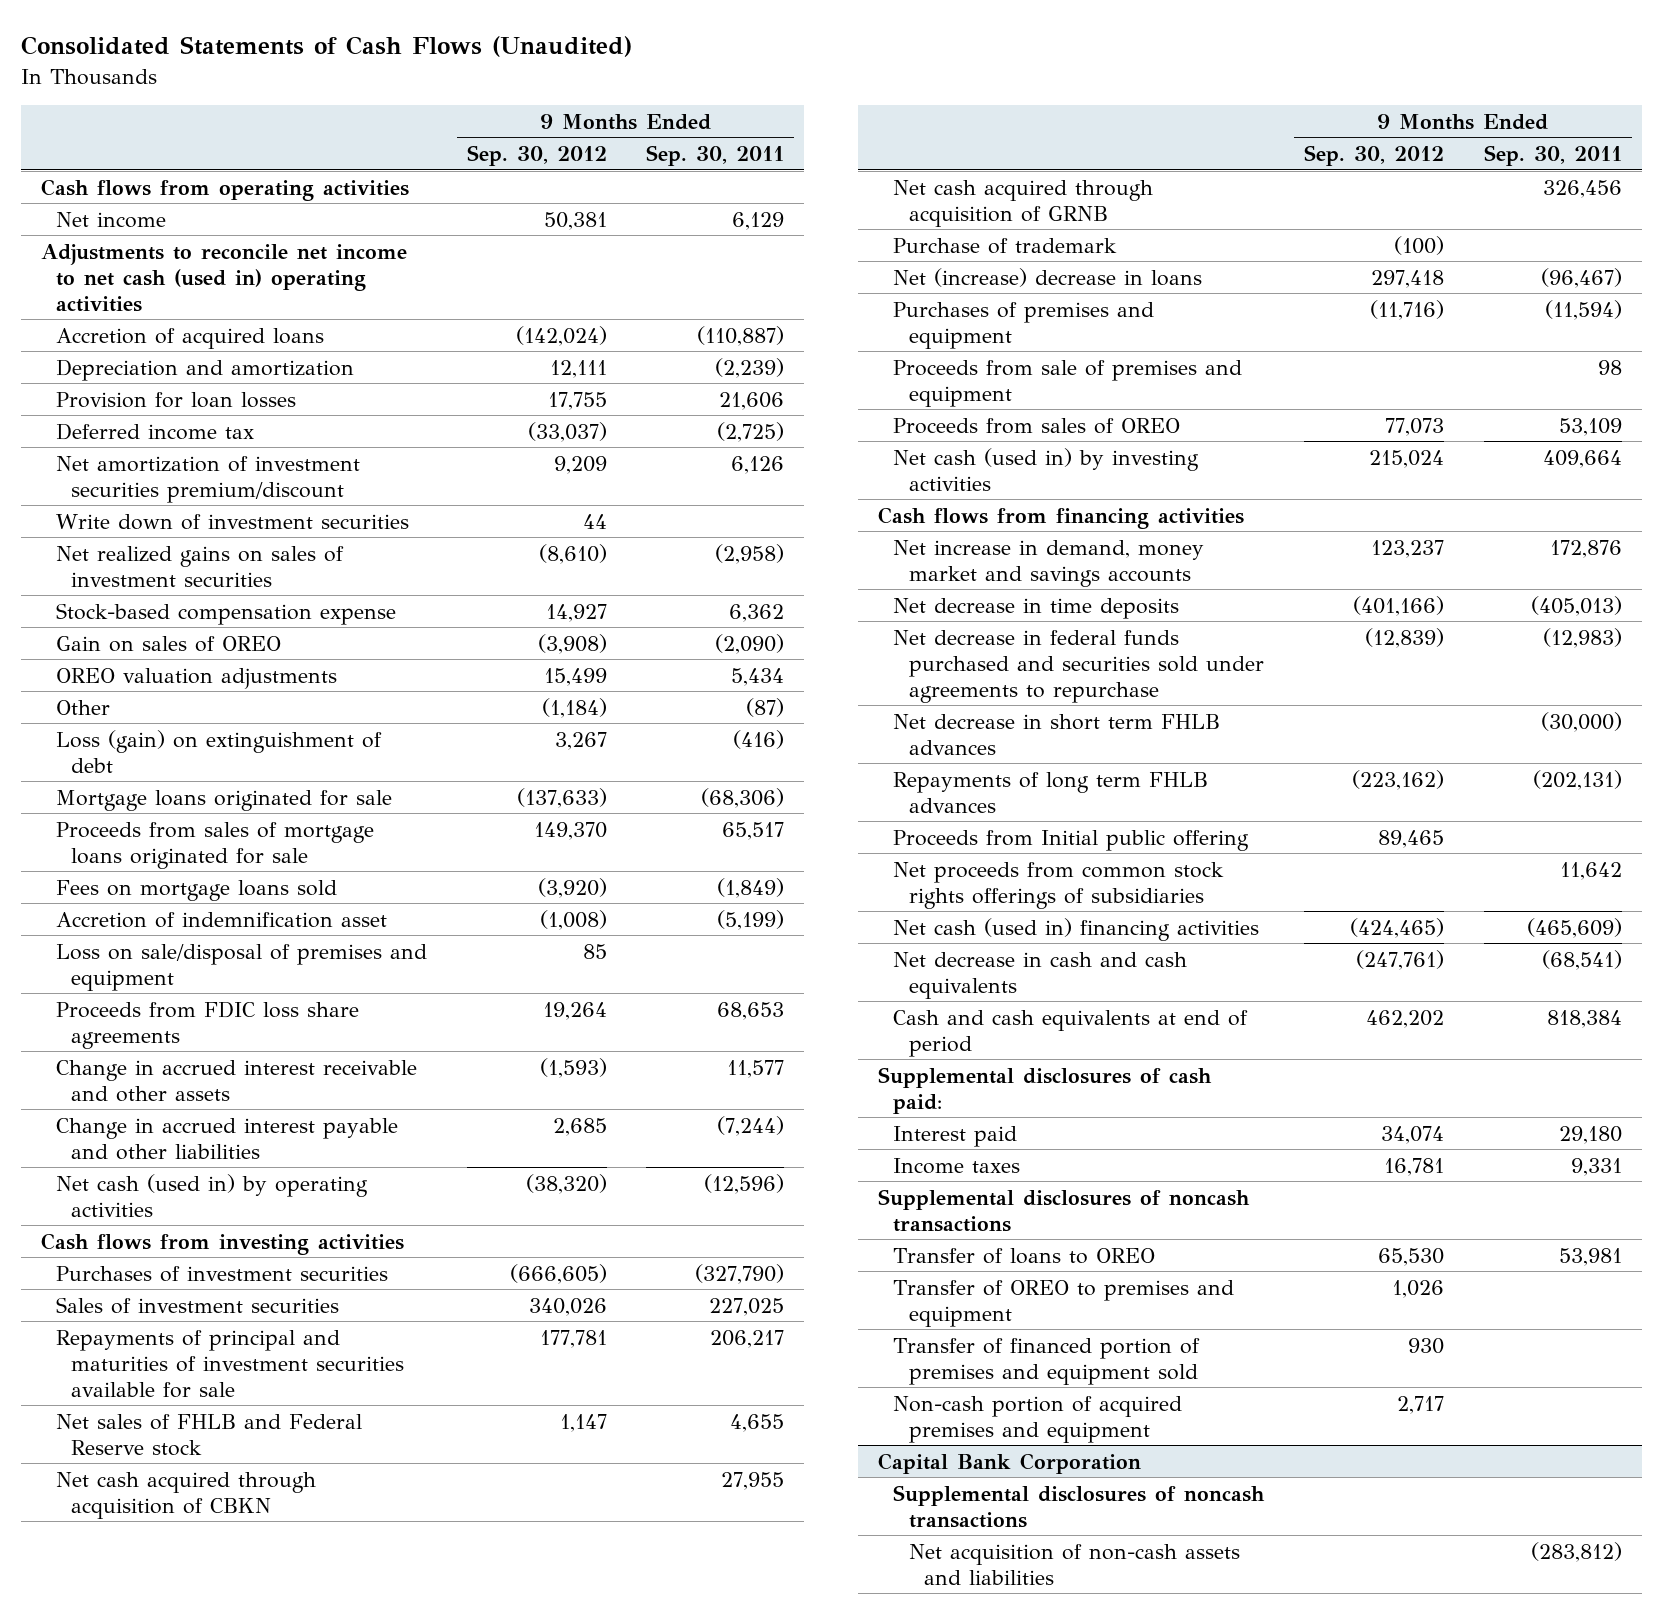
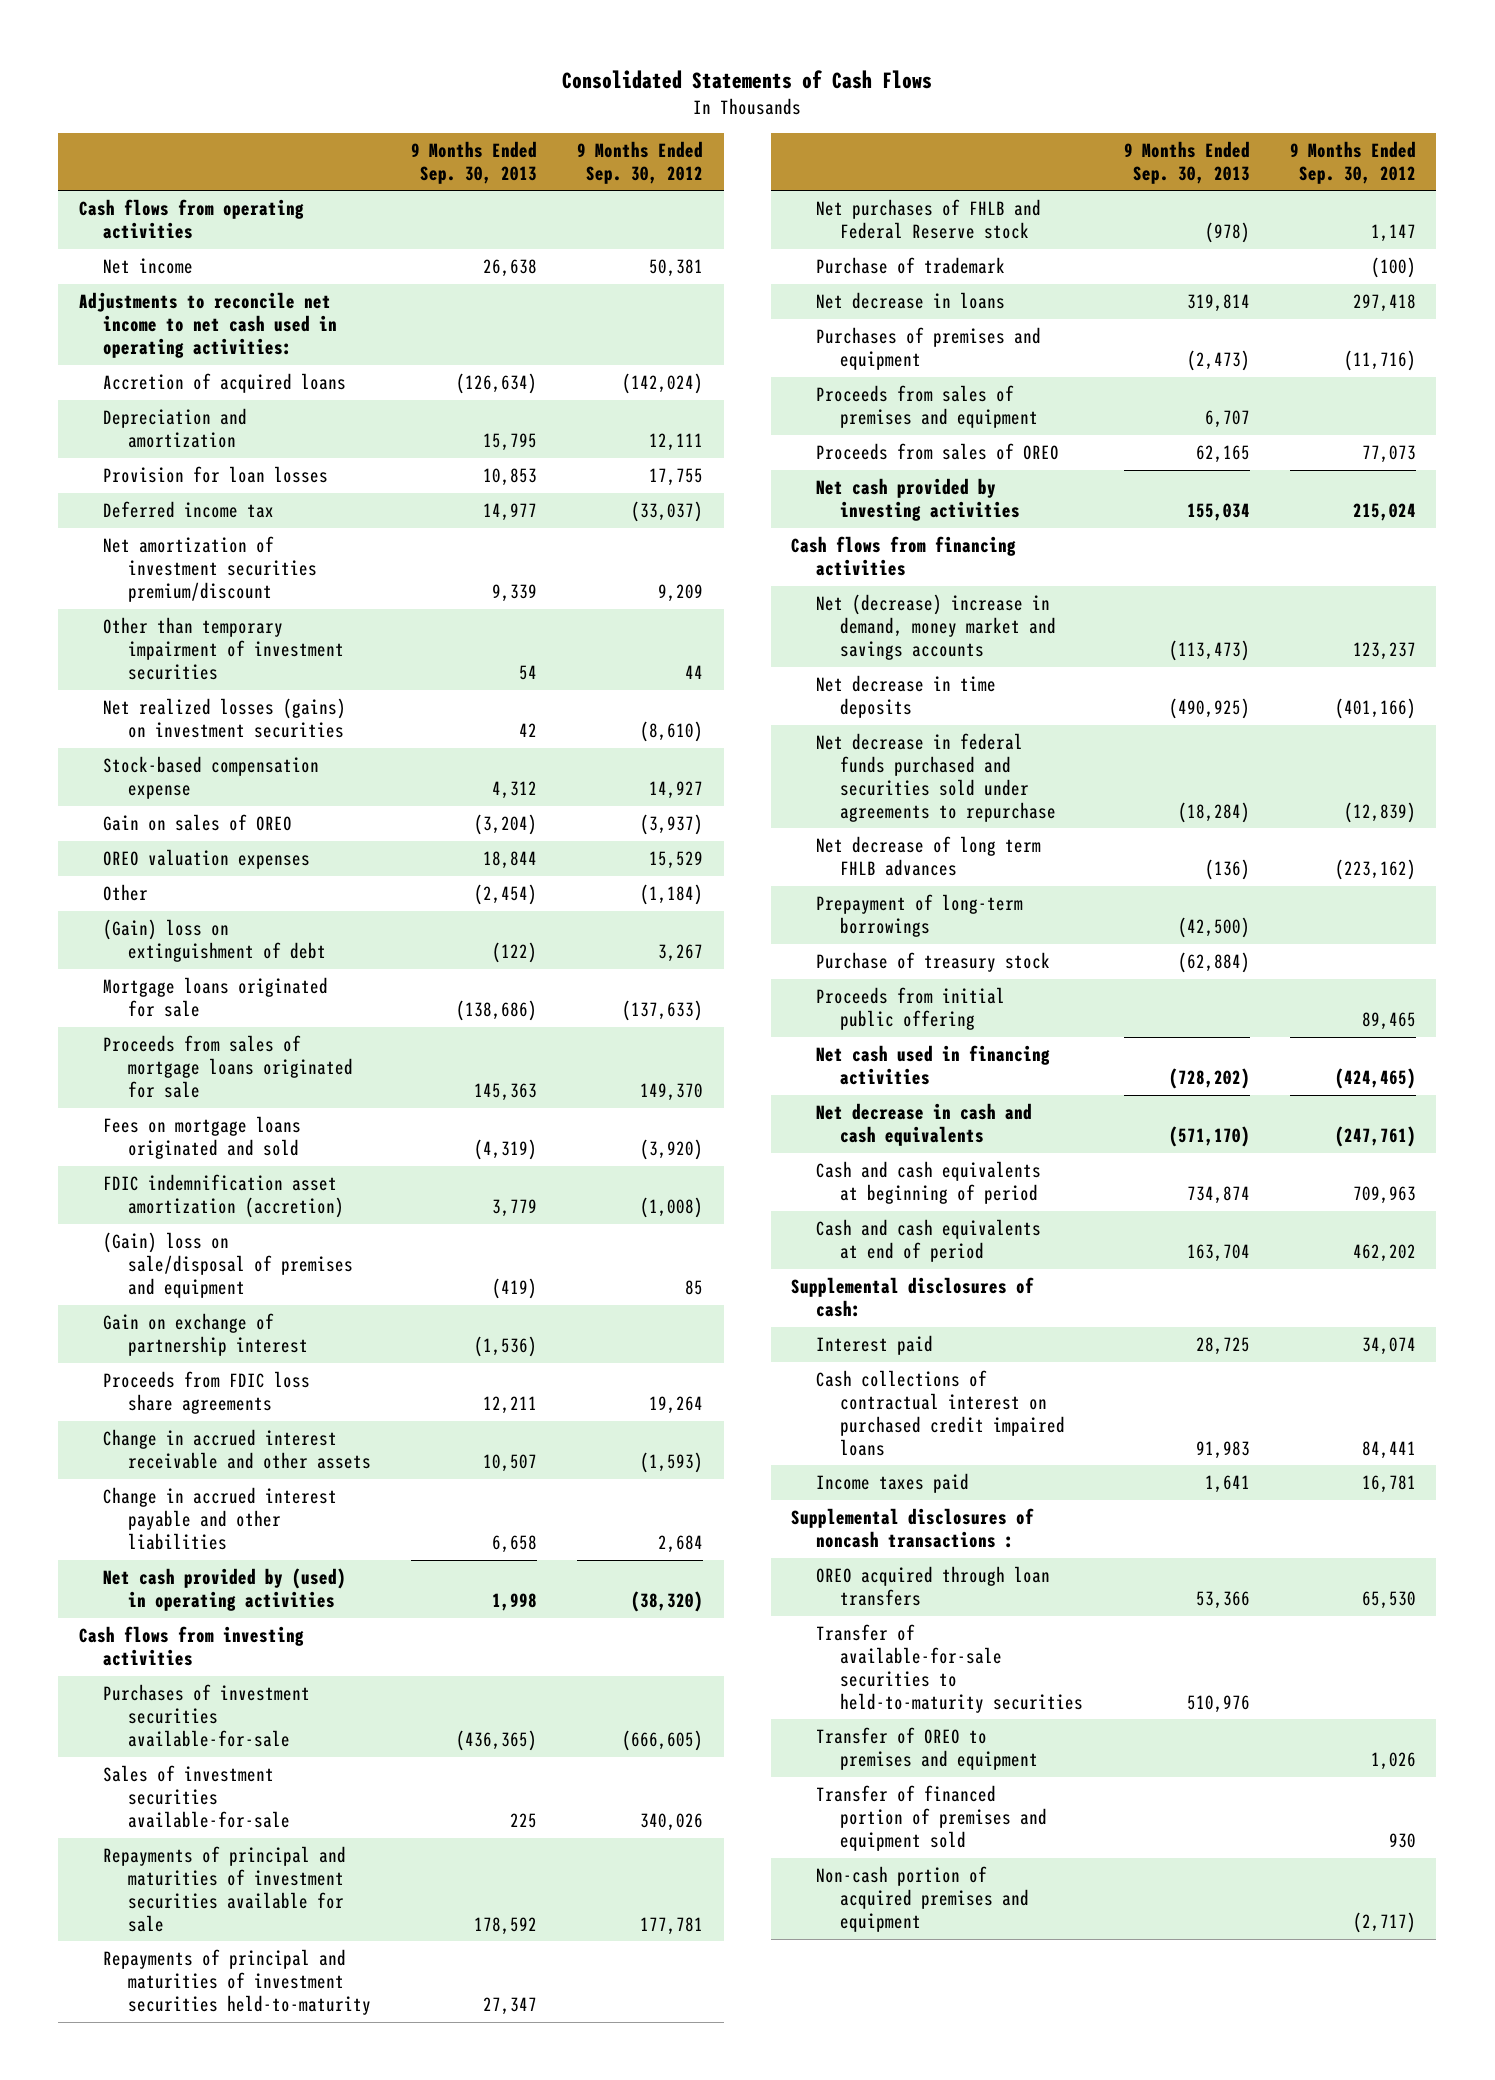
- Consolidated Statements of Cash Flows (Unaudited)
+ Consolidated Statements of Cash Flows
- | 9 Months Ended Sep. 30, 2012 | 9 Months Ended Sep. 30, 2011
+ | 9 Months Ended Sep. 30, 2013 | 9 Months Ended Sep. 30, 2012
- Adjustments to reconcile net income to net cash (used in) operating activities
+ Adjustments to reconcile net income to net cash used in operating activities:
- Write down of investment securities | 44 |
- Net realized gains on sales of investment securities | (8,610) | (2,958)
+ Other than temporary impairment of investment securities | 54 | 44
+ Net realized losses (gains) on investment securities | 42 | (8,610)
- Gain on sales of OREO | (3,908) | (2,090)
- OREO valuation adjustments | 15,499 | 5,434
+ Gain on sales of OREO | (3,204) | (3,937)
+ OREO valuation expenses | 18,844 | 15,529
- Loss (gain) on extinguishment of debt | 3,267 | (416)
+ (Gain) loss on extinguishment of debt | (122) | 3,267
- Fees on mortgage loans sold | (3,920) | (1,849)
- Accretion of indemnification asset | (1,008) | (5,199)
- Loss on sale/disposal of premises and equipment | 85 |
+ Fees on mortgage loans originated and sold | (4,319) | (3,920)
+ FDIC indemnification asset amortization (accretion) | 3,779 | (1,008)
+ (Gain) loss on sale/disposal of premises and equipment | (419) | 85
+ Gain on exchange of partnership interest | (1,536) |
- Change in accrued interest payable and other liabilities | 2,685 | (7,244)
- Net cash (used in) by operating activities | (38,320) | (12,596)
+ Change in accrued interest payable and other liabilities | 6,658 | 2,684
+ Net cash provided by (used) in operating activities | 1,998 | (38,320)
- Purchases of investment securities | (666,605) | (327,790)
- Sales of investment securities | 340,026 | 227,025
+ Purchases of investment securities available-for-sale | (436,365) | (666,605)
+ Sales of investment securities available-for-sale | 225 | 340,026
- Net sales of FHLB and Federal Reserve stock | 1,147 | 4,655
- Net cash acquired through acquisition of CBKN | | 27,955
- Net cash acquired through acquisition of GRNB | | 326,456
+ Repayments of principal and maturities of investment securities held-to-maturity | 27,347 |
+ Net purchases of FHLB and Federal Reserve stock | (978) | 1,147
- Net (increase) decrease in loans | 297,418 | (96,467)
+ Net decrease in loans | 319,814 | 297,418
- Proceeds from sale of premises and equipment | | 98
+ Proceeds from sales of premises and equipment | 6,707 |
- Net cash (used in) by investing activities | 215,024 | 409,664
+ Net cash provided by investing activities | 155,034 | 215,024
- Net increase in demand, money market and savings accounts | 123,237 | 172,876
+ Net (decrease) increase in demand, money market and savings accounts | (113,473) | 123,237
- Net decrease in short term FHLB advances | | (30,000)
- Repayments of long term FHLB advances | (223,162) | (202,131)
- Proceeds from Initial public offering | 89,465 |
- Net proceeds from common stock rights offerings of subsidiaries | | 11,642
- Net cash (used in) financing activities | (424,465) | (465,609)
+ Net decrease of long term FHLB advances | (136) | (223,162)
+ Prepayment of long-term borrowings | (42,500) |
+ Purchase of treasury stock | (62,884) |
+ Proceeds from initial public offering | | 89,465
+ Net cash used in financing activities | (728,202) | (424,465)
+ Cash and cash equivalents at beginning of period | 734,874 | 709,963
- Supplemental disclosures of cash paid:
+ Supplemental disclosures of cash:
- Income taxes | 16,781 | 9,331
- Supplemental disclosures of noncash transactions
- Transfer of loans to OREO | 65,530 | 53,981
+ Cash collections of contractual interest on purchased credit impaired loans | 91,983 | 84,441
+ Income taxes paid | 1,641 | 16,781
+ Supplemental disclosures of noncash transactions :
+ OREO acquired through loan transfers | 53,366 | 65,530
+ Transfer of available-for-sale securities to held-to-maturity securities | 510,976 |
- Non-cash portion of acquired premises and equipment | 2,717 |
- Capital Bank Corporation
- Supplemental disclosures of noncash transactions
- Net acquisition of non-cash assets and liabilities | | (283,812)
+ Non-cash portion of acquired premises and equipment | | (2,717)

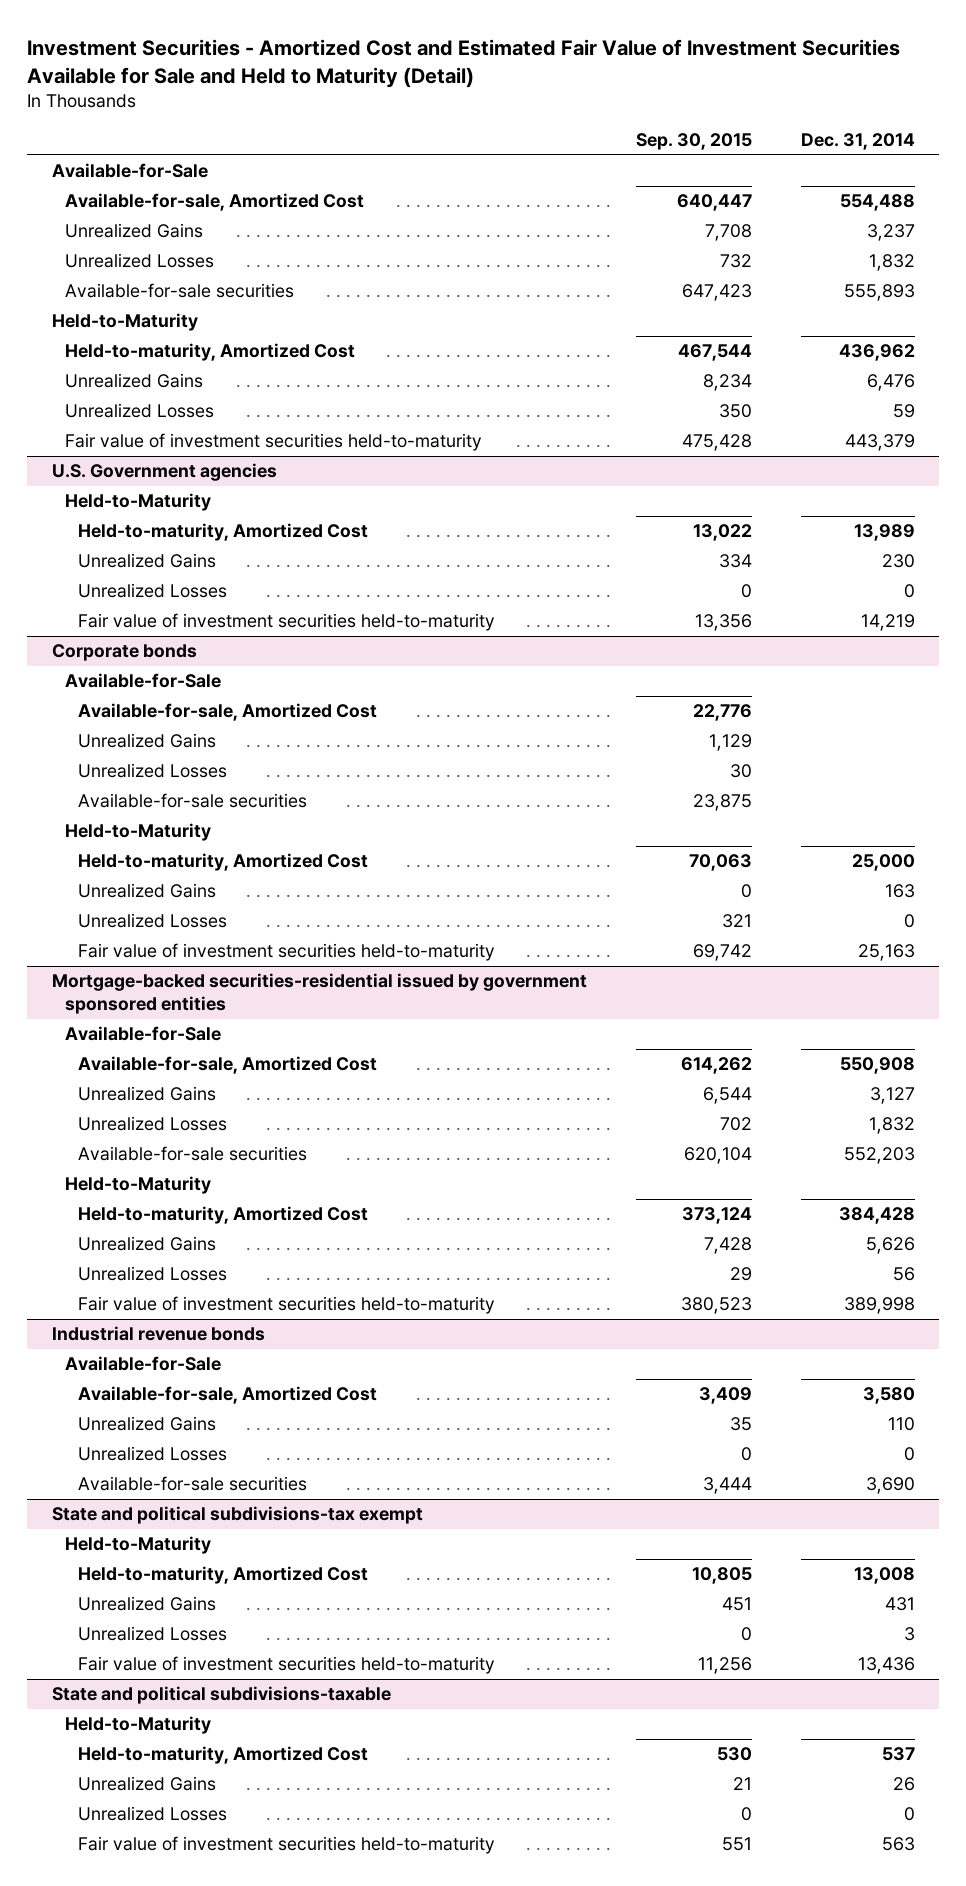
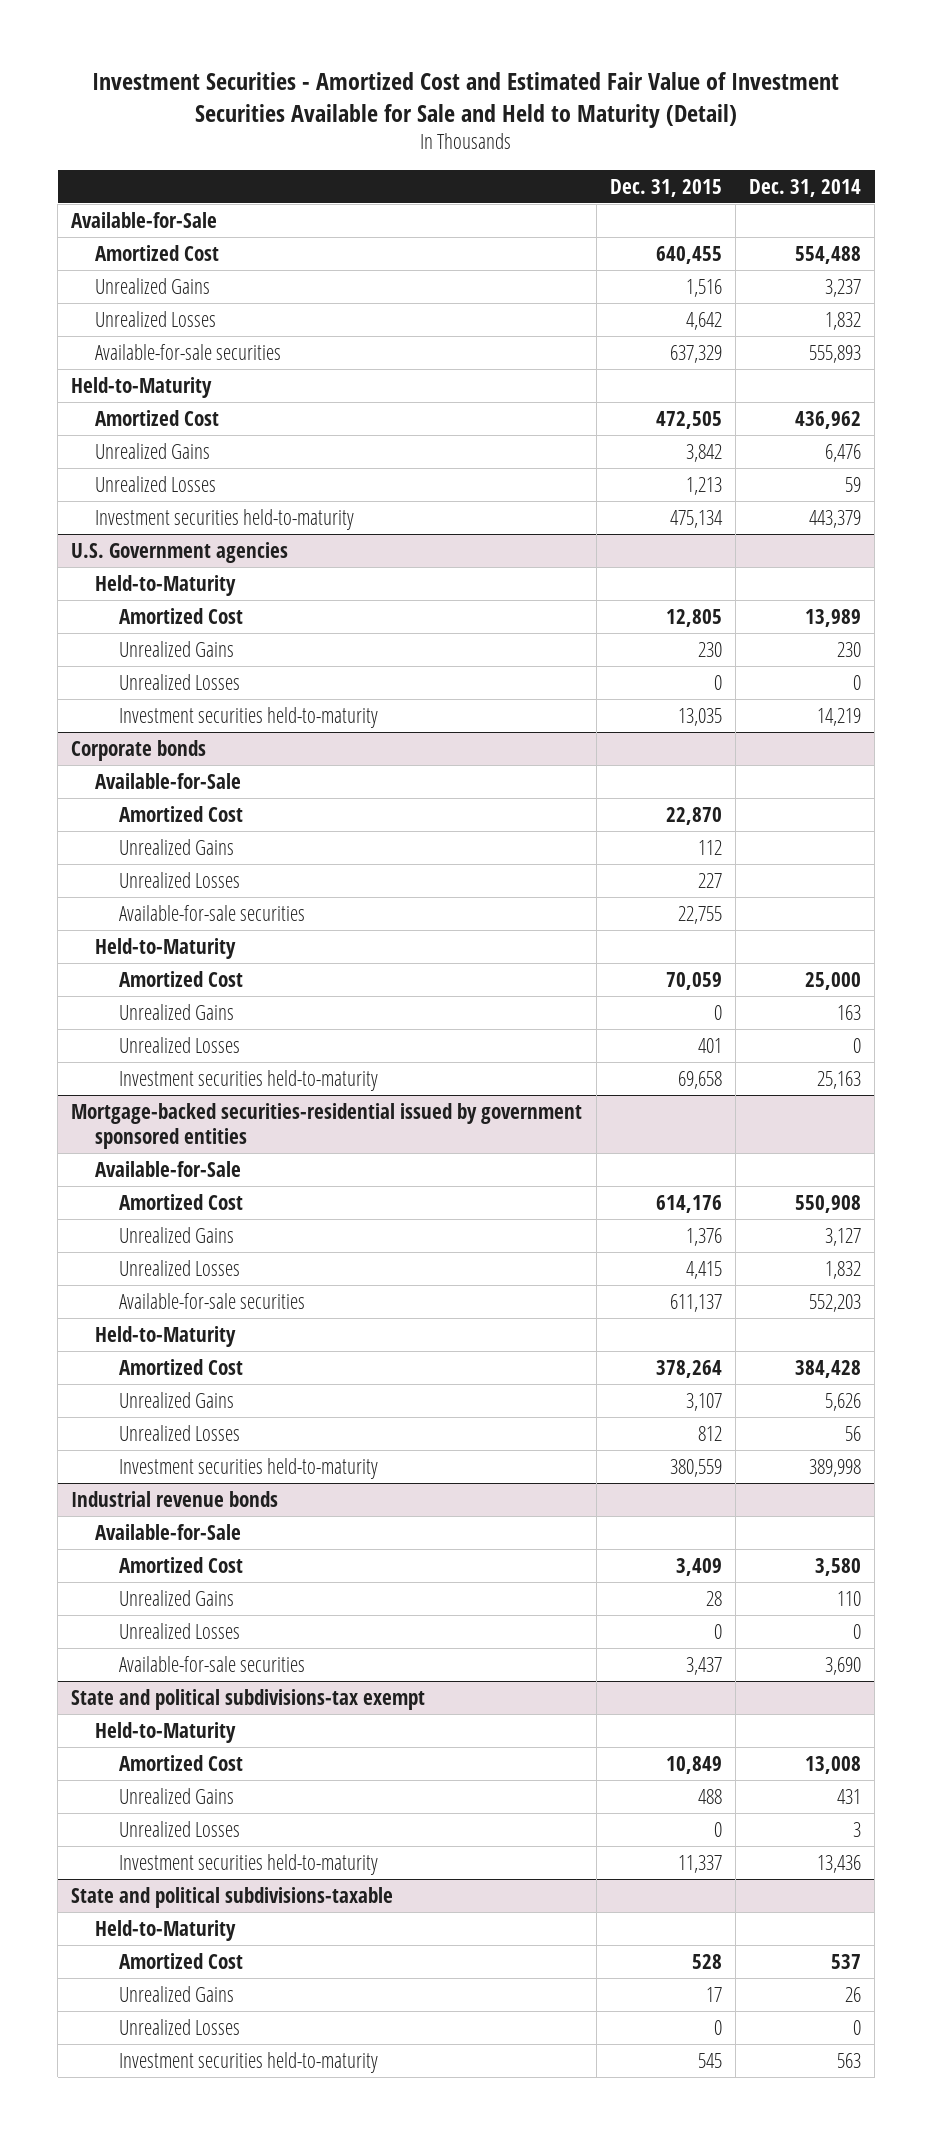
- | Sep. 30, 2015 | Dec. 31, 2014
+ | Dec. 31, 2015 | Dec. 31, 2014
- Available-for-sale, Amortized Cost | 640,447 | 554,488
+ Amortized Cost | 640,455 | 554,488
- Held-to-maturity, Amortized Cost | 467,544 | 436,962
+ Amortized Cost | 472,505 | 436,962
- Fair value of investment securities held-to-maturity | 475,428 | 443,379
+ Investment securities held-to-maturity | 475,134 | 443,379
@ U.S. Government agencies
- Held-to-maturity, Amortized Cost | 13,022 | 13,989
+ Amortized Cost | 12,805 | 13,989
- Fair value of investment securities held-to-maturity | 13,356 | 14,219
+ Investment securities held-to-maturity | 13,035 | 14,219
@ Corporate bonds
- Available-for-sale, Amortized Cost | 22,776 |
+ Amortized Cost | 22,870 |
- Held-to-maturity, Amortized Cost | 70,063 | 25,000
+ Amortized Cost | 70,059 | 25,000
- Fair value of investment securities held-to-maturity | 69,742 | 25,163
+ Investment securities held-to-maturity | 69,658 | 25,163
@ Mortgage-backed securities-residential issued by government sponsored entities
- Available-for-sale, Amortized Cost | 614,262 | 550,908
+ Amortized Cost | 614,176 | 550,908
- Held-to-maturity, Amortized Cost | 373,124 | 384,428
+ Amortized Cost | 378,264 | 384,428
- Fair value of investment securities held-to-maturity | 380,523 | 389,998
+ Investment securities held-to-maturity | 380,559 | 389,998
@ Industrial revenue bonds
- Available-for-sale, Amortized Cost | 3,409 | 3,580
+ Amortized Cost | 3,409 | 3,580
@ State and political subdivisions-tax exempt
- Held-to-maturity, Amortized Cost | 10,805 | 13,008
+ Amortized Cost | 10,849 | 13,008
- Fair value of investment securities held-to-maturity | 11,256 | 13,436
+ Investment securities held-to-maturity | 11,337 | 13,436
@ State and political subdivisions-taxable
- Held-to-maturity, Amortized Cost | 530 | 537
+ Amortized Cost | 528 | 537
- Fair value of investment securities held-to-maturity | 551 | 563
+ Investment securities held-to-maturity | 545 | 563

